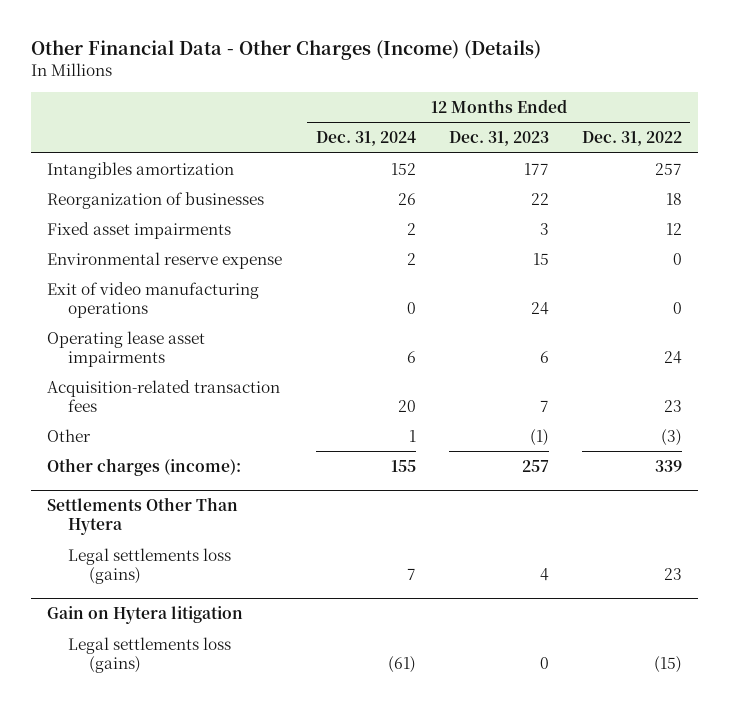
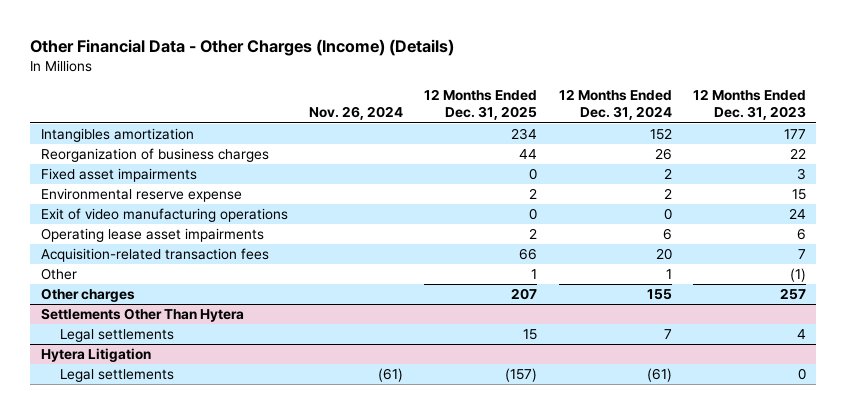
- | 12 Months Ended Dec. 31, 2024 | 12 Months Ended Dec. 31, 2023 | 12 Months Ended Dec. 31, 2022
+ | Nov. 26, 2024 | 12 Months Ended Dec. 31, 2025 | 12 Months Ended Dec. 31, 2024 | 12 Months Ended Dec. 31, 2023
- Reorganization of businesses | 26 | 22 | 18
+ Reorganization of business charges | | 44 | 26 | 22
- Other charges (income): | 155 | 257 | 339
+ Other charges | | 207 | 155 | 257
@ Settlements Other Than Hytera
- Legal settlements loss (gains) | 7 | 4 | 23
- Gain on Hytera litigation
- Legal settlements loss (gains) | (61) | 0 | (15)
@ Settlements Other Than Hytera
+ Legal settlements | | 15 | 7 | 4
+ Hytera Litigation
+ Legal settlements | (61) | (157) | (61) | 0

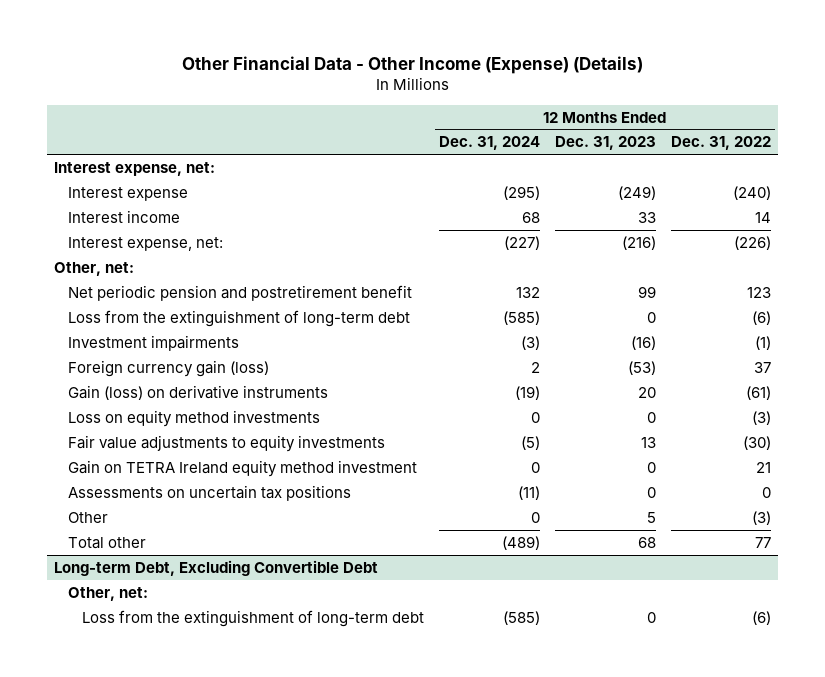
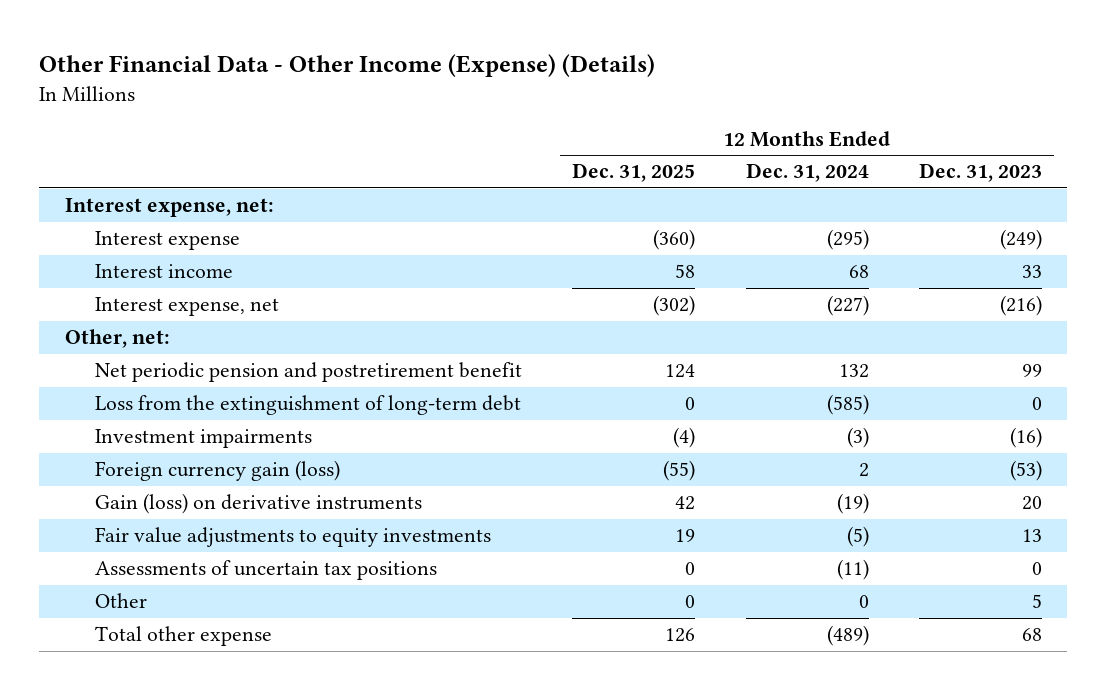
- | 12 Months Ended Dec. 31, 2024 | 12 Months Ended Dec. 31, 2023 | 12 Months Ended Dec. 31, 2022
+ | 12 Months Ended Dec. 31, 2025 | 12 Months Ended Dec. 31, 2024 | 12 Months Ended Dec. 31, 2023
- Interest expense, net: | (227) | (216) | (226)
+ Interest expense, net | (302) | (227) | (216)
- Loss on equity method investments | 0 | 0 | (3)
- Gain on TETRA Ireland equity method investment | 0 | 0 | 21
- Assessments on uncertain tax positions | (11) | 0 | 0
+ Assessments of uncertain tax positions | 0 | (11) | 0
- Total other | (489) | 68 | 77
- Long-term Debt, Excluding Convertible Debt
- Other, net:
- Loss from the extinguishment of long-term debt | (585) | 0 | (6)
+ Total other expense | 126 | (489) | 68

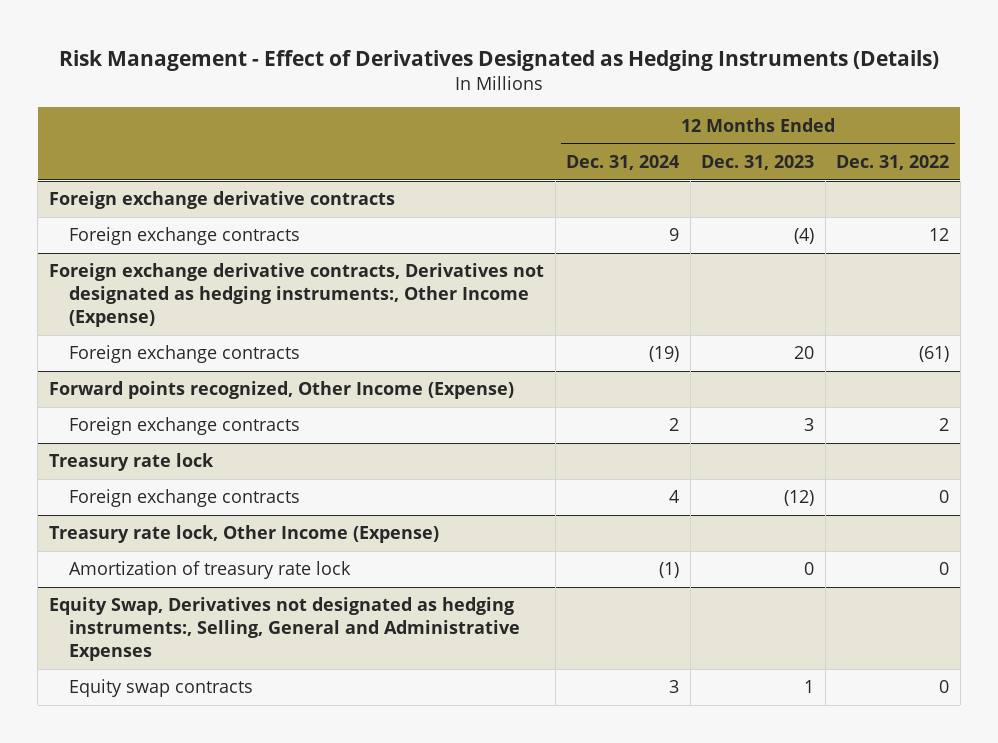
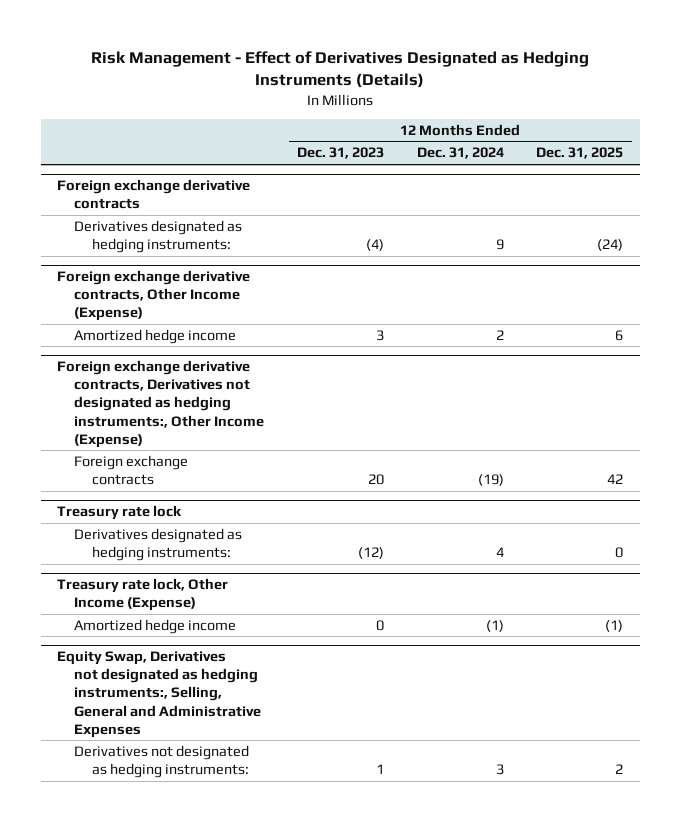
- | 12 Months Ended Dec. 31, 2024 | 12 Months Ended Dec. 31, 2023 | 12 Months Ended Dec. 31, 2022
+ | 12 Months Ended Dec. 31, 2023 | 12 Months Ended Dec. 31, 2024 | 12 Months Ended Dec. 31, 2025
@ Foreign exchange derivative contracts
- Foreign exchange contracts | 9 | (4) | 12
+ Derivatives designated as hedging instruments: | (4) | 9 | (24)
+ Foreign exchange derivative contracts, Other Income (Expense)
+ Amortized hedge income | 3 | 2 | 6
- Forward points recognized, Other Income (Expense)
- Foreign exchange contracts | 2 | 3 | 2
@ Treasury rate lock
- Foreign exchange contracts | 4 | (12) | 0
+ Derivatives designated as hedging instruments: | (12) | 4 | 0
@ Treasury rate lock, Other Income (Expense)
- Amortization of treasury rate lock | (1) | 0 | 0
+ Amortized hedge income | 0 | (1) | (1)
@ Equity Swap, Derivatives not designated as hedging instruments:, Selling, General and Administrative Expenses
- Equity swap contracts | 3 | 1 | 0
+ Derivatives not designated as hedging instruments: | 1 | 3 | 2

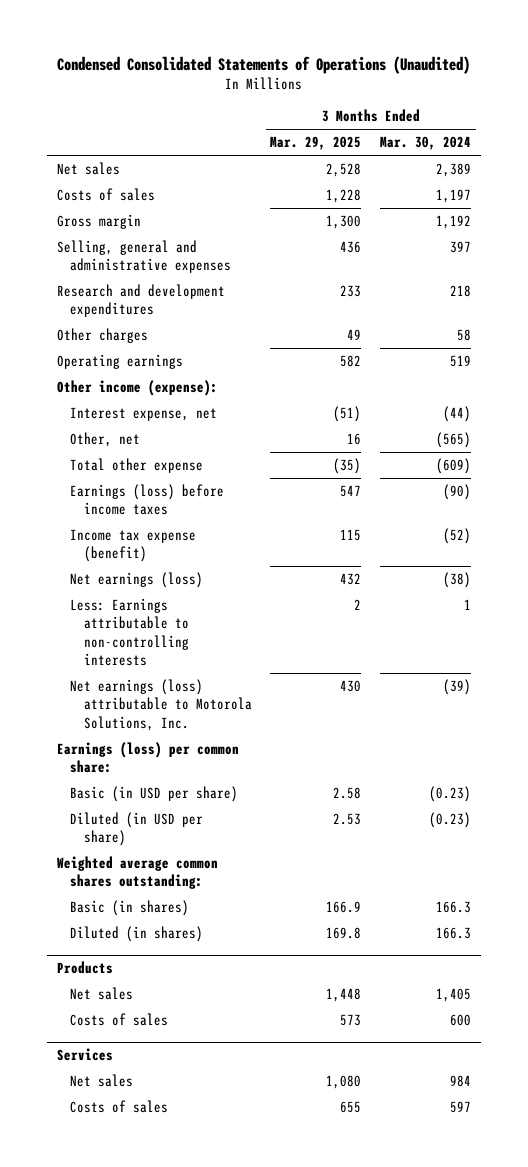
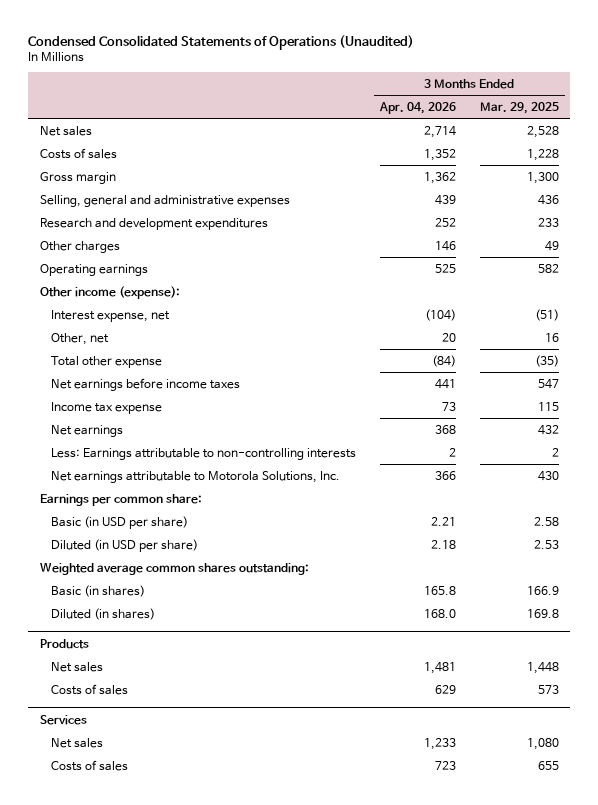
- | 3 Months Ended Mar. 29, 2025 | 3 Months Ended Mar. 30, 2024
+ | 3 Months Ended Apr. 04, 2026 | 3 Months Ended Mar. 29, 2025
- Earnings (loss) before income taxes | 547 | (90)
- Income tax expense (benefit) | 115 | (52)
- Net earnings (loss) | 432 | (38)
+ Net earnings before income taxes | 441 | 547
+ Income tax expense | 73 | 115
+ Net earnings | 368 | 432
- Net earnings (loss) attributable to Motorola Solutions, Inc. | 430 | (39)
- Earnings (loss) per common share:
+ Net earnings attributable to Motorola Solutions, Inc. | 366 | 430
+ Earnings per common share:

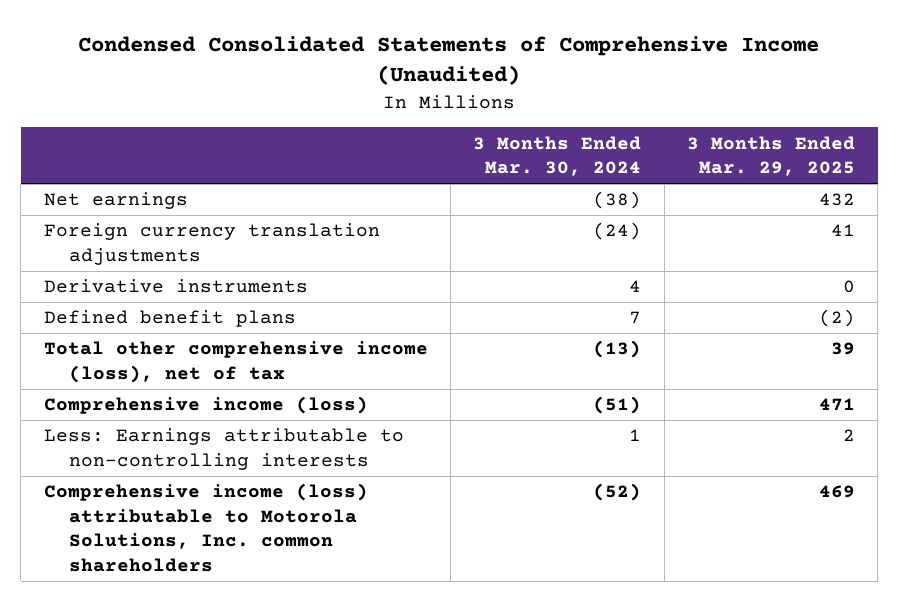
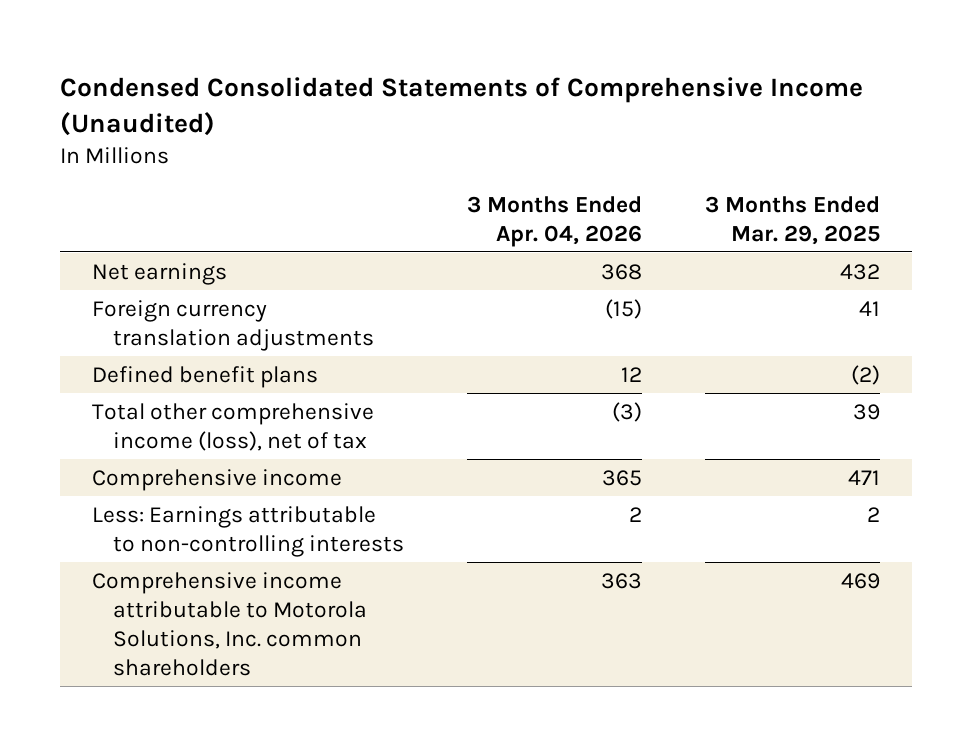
- | 3 Months Ended Mar. 30, 2024 | 3 Months Ended Mar. 29, 2025
+ | 3 Months Ended Apr. 04, 2026 | 3 Months Ended Mar. 29, 2025
- Derivative instruments | 4 | 0
- Comprehensive income (loss) | (51) | 471
+ Comprehensive income | 365 | 471
- Comprehensive income (loss) attributable to Motorola Solutions, Inc. common shareholders | (52) | 469
+ Comprehensive income attributable to Motorola Solutions, Inc. common shareholders | 363 | 469

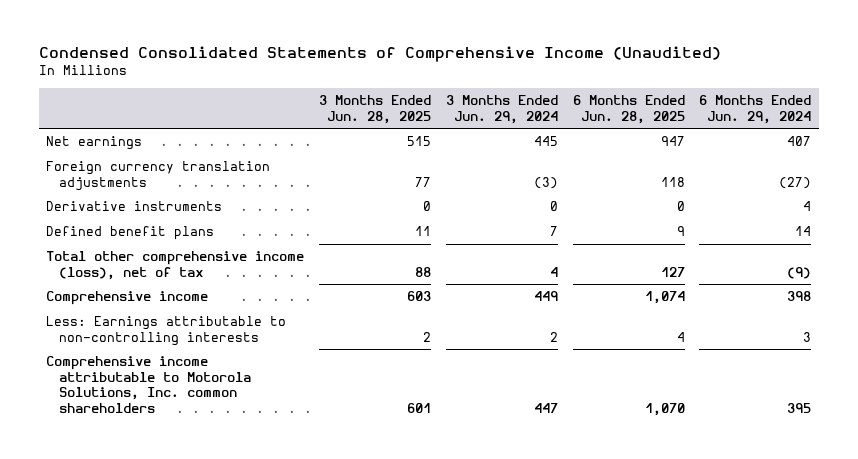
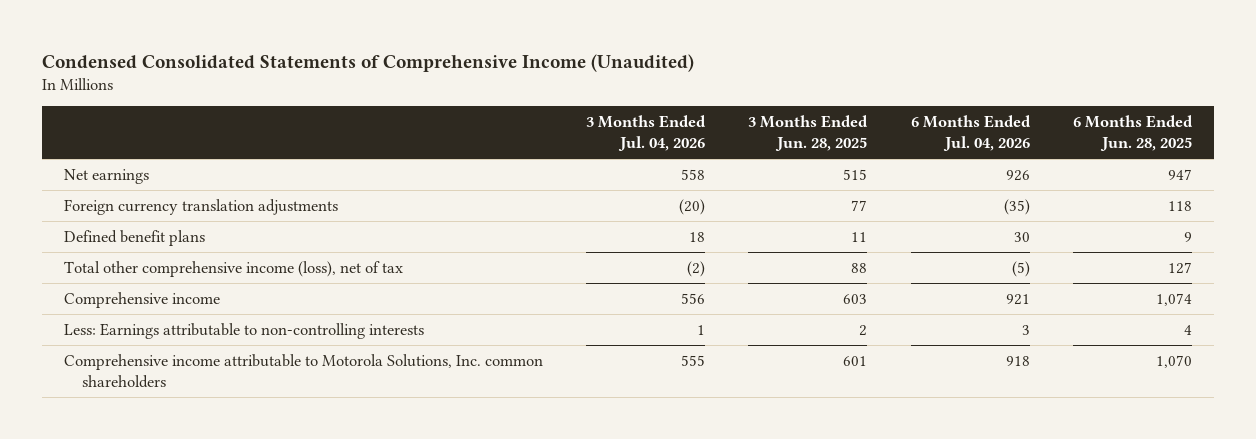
- | 3 Months Ended Jun. 28, 2025 | 3 Months Ended Jun. 29, 2024 | 6 Months Ended Jun. 28, 2025 | 6 Months Ended Jun. 29, 2024
+ | 3 Months Ended Jul. 04, 2026 | 3 Months Ended Jun. 28, 2025 | 6 Months Ended Jul. 04, 2026 | 6 Months Ended Jun. 28, 2025
- Derivative instruments | 0 | 0 | 0 | 4

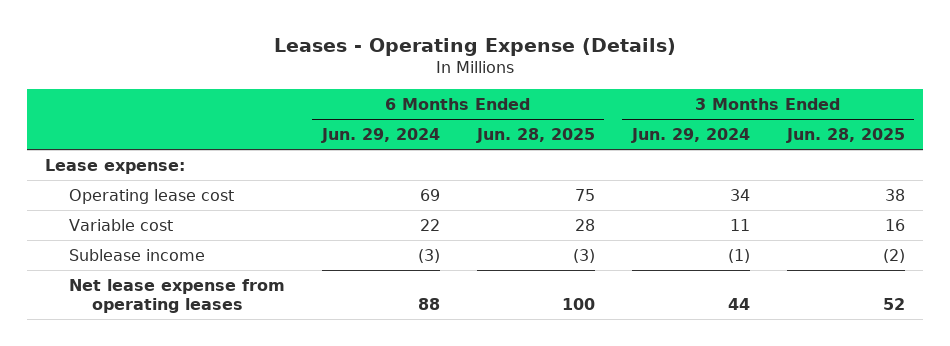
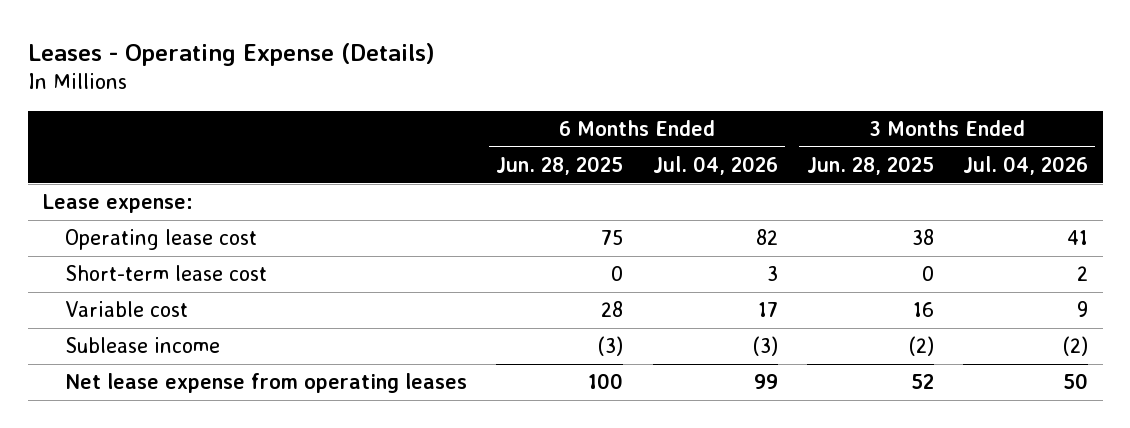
- | 6 Months Ended Jun. 29, 2024 | 6 Months Ended Jun. 28, 2025 | 3 Months Ended Jun. 29, 2024 | 3 Months Ended Jun. 28, 2025
+ | 6 Months Ended Jun. 28, 2025 | 6 Months Ended Jul. 04, 2026 | 3 Months Ended Jun. 28, 2025 | 3 Months Ended Jul. 04, 2026
+ Short-term lease cost | 0 | 3 | 0 | 2

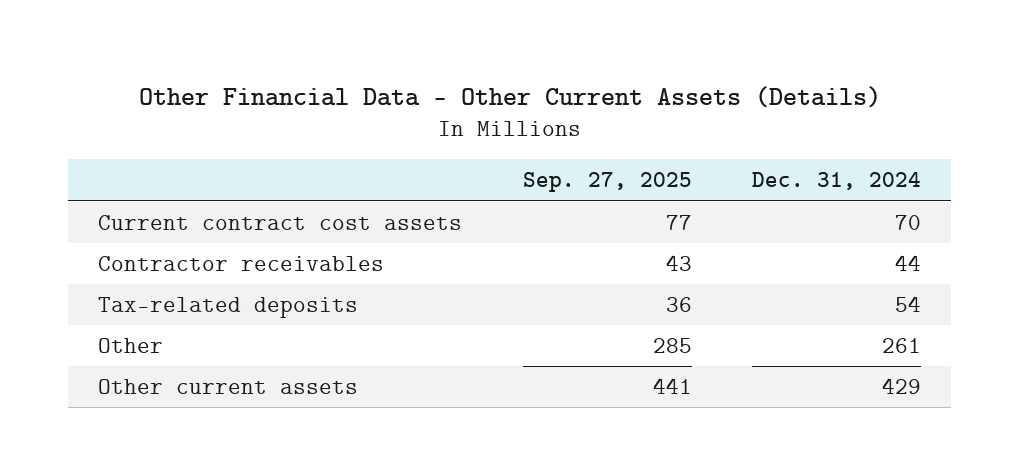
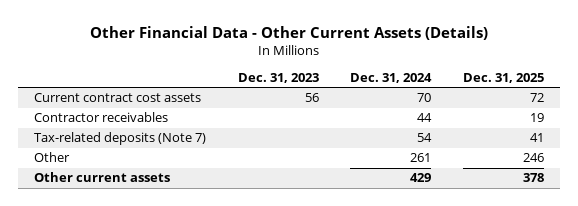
- | Sep. 27, 2025 | Dec. 31, 2024
+ | Dec. 31, 2023 | Dec. 31, 2024 | Dec. 31, 2025
- Tax-related deposits | 36 | 54
+ Tax-related deposits (Note 7) | | 54 | 41

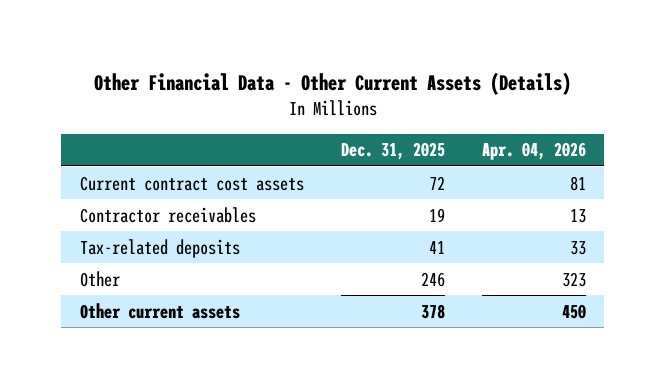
- | Dec. 31, 2023 | Dec. 31, 2024 | Dec. 31, 2025
+ | Dec. 31, 2025 | Apr. 04, 2026
- Tax-related deposits (Note 7) | | 54 | 41
+ Tax-related deposits | 41 | 33

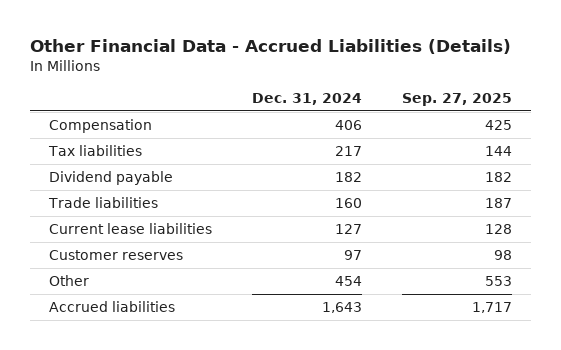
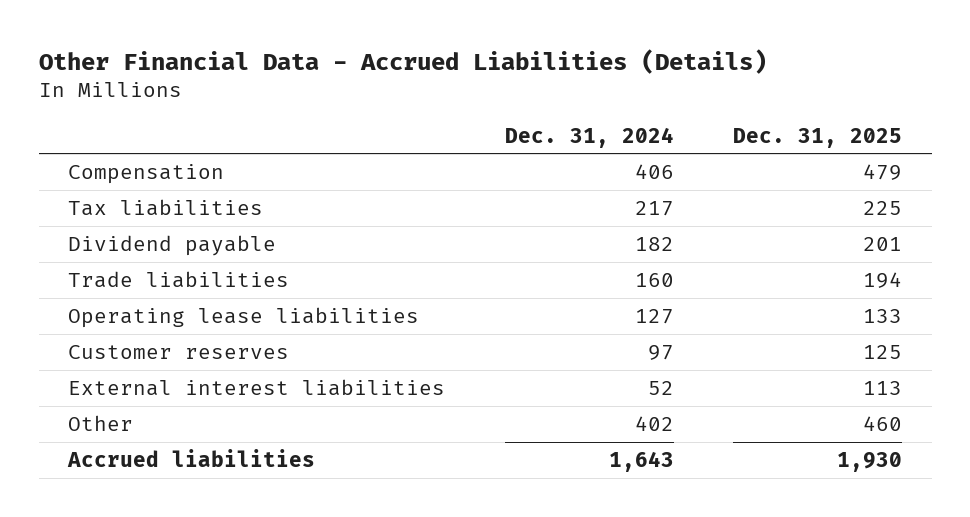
- | Dec. 31, 2024 | Sep. 27, 2025
+ | Dec. 31, 2024 | Dec. 31, 2025
- Current lease liabilities | 127 | 128
+ Operating lease liabilities | 127 | 133
- Other | 454 | 553
+ External interest liabilities | 52 | 113
+ Other | 402 | 460

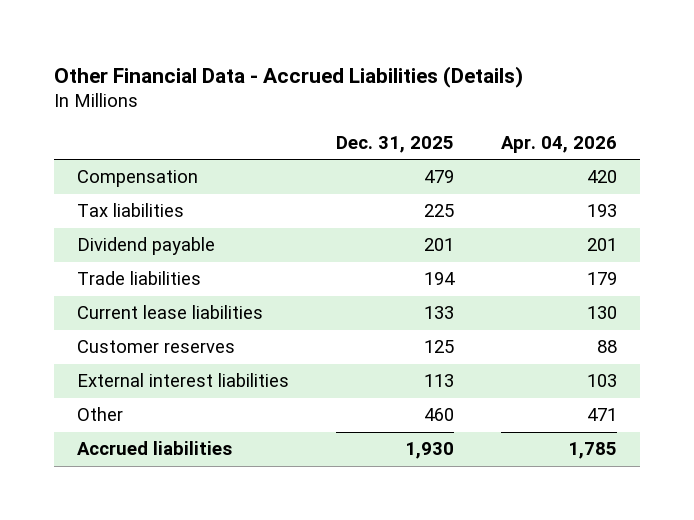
- | Dec. 31, 2024 | Dec. 31, 2025
+ | Dec. 31, 2025 | Apr. 04, 2026
- Operating lease liabilities | 127 | 133
+ Current lease liabilities | 133 | 130

